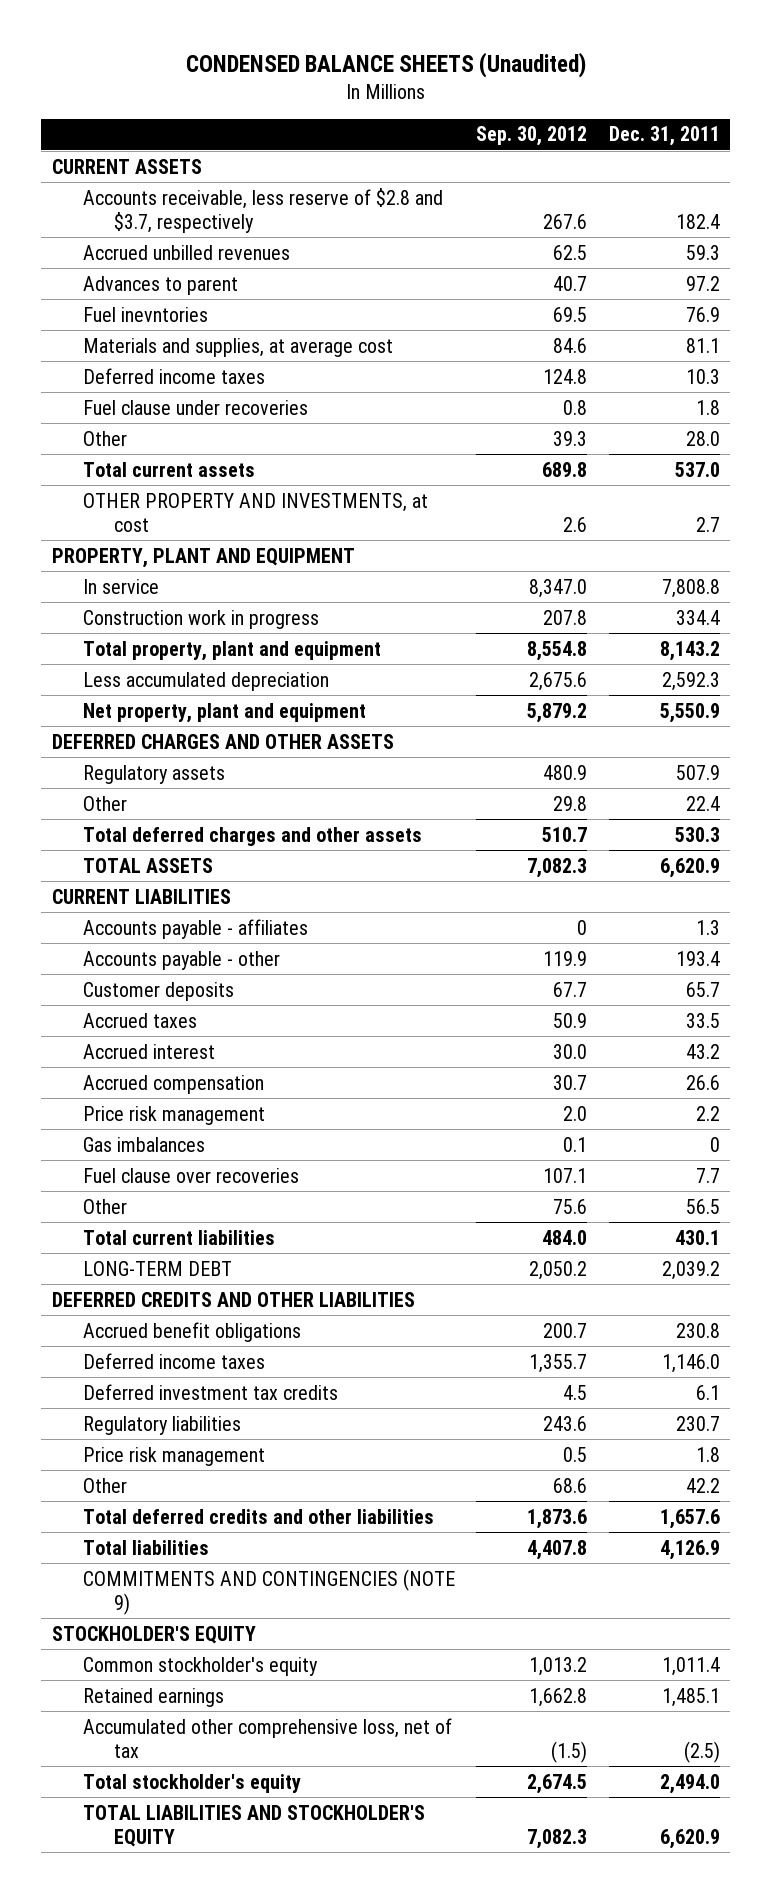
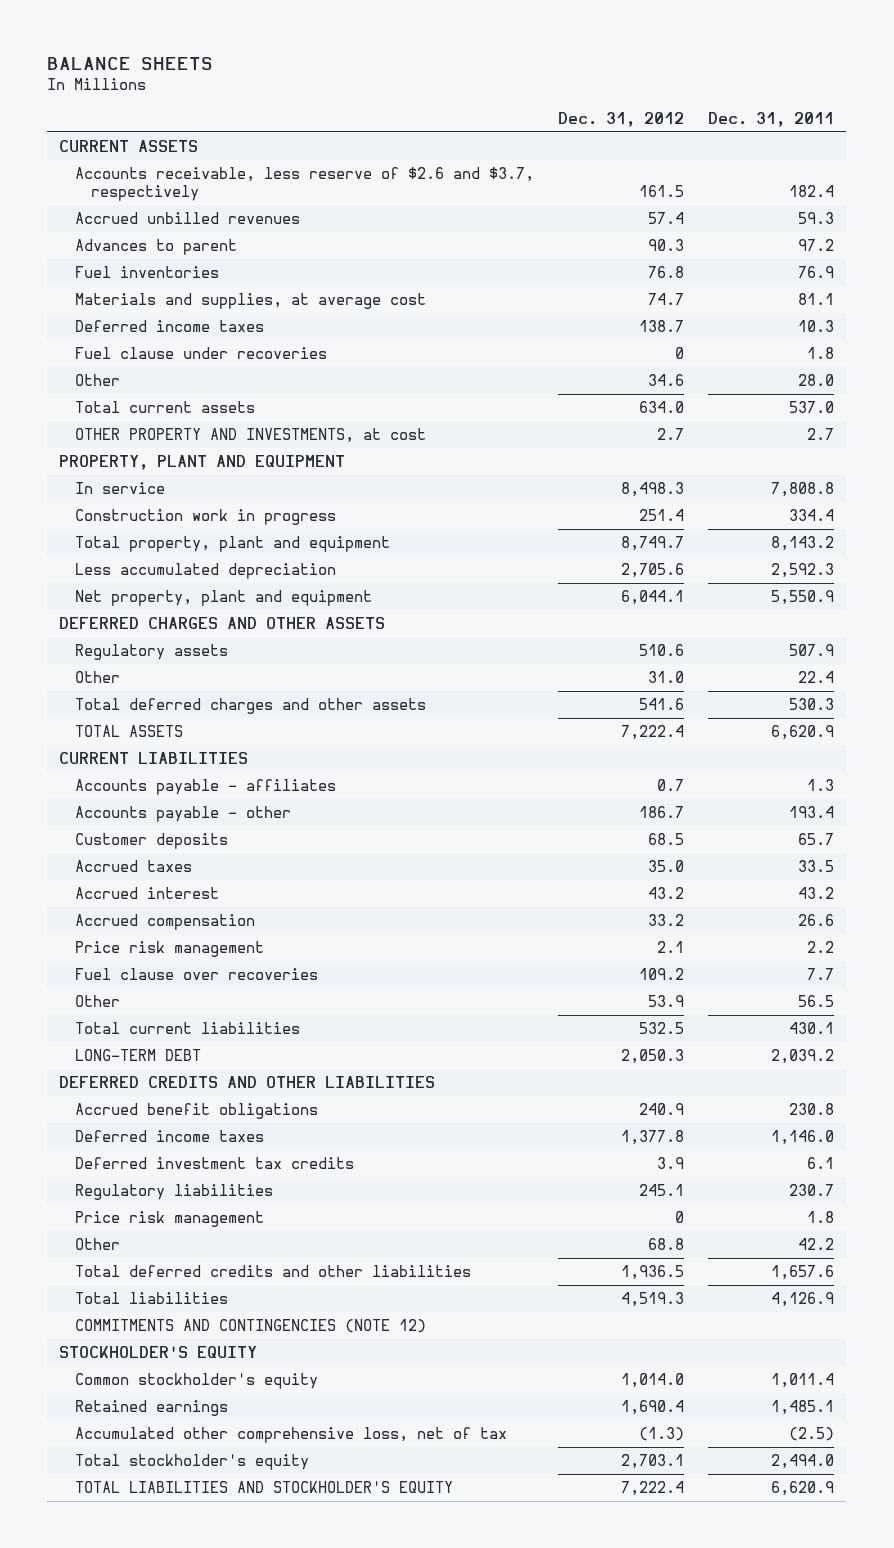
- CONDENSED BALANCE SHEETS (Unaudited)
+ BALANCE SHEETS
- | Sep. 30, 2012 | Dec. 31, 2011
+ | Dec. 31, 2012 | Dec. 31, 2011
- Accounts receivable, less reserve of $2.8 and $3.7, respectively | 267.6 | 182.4
+ Accounts receivable, less reserve of $2.6 and $3.7, respectively | 161.5 | 182.4
- Fuel inevntories | 69.5 | 76.9
+ Fuel inventories | 76.8 | 76.9
- Gas imbalances | 0.1 | 0
- COMMITMENTS AND CONTINGENCIES (NOTE 9)
+ COMMITMENTS AND CONTINGENCIES (NOTE 12)

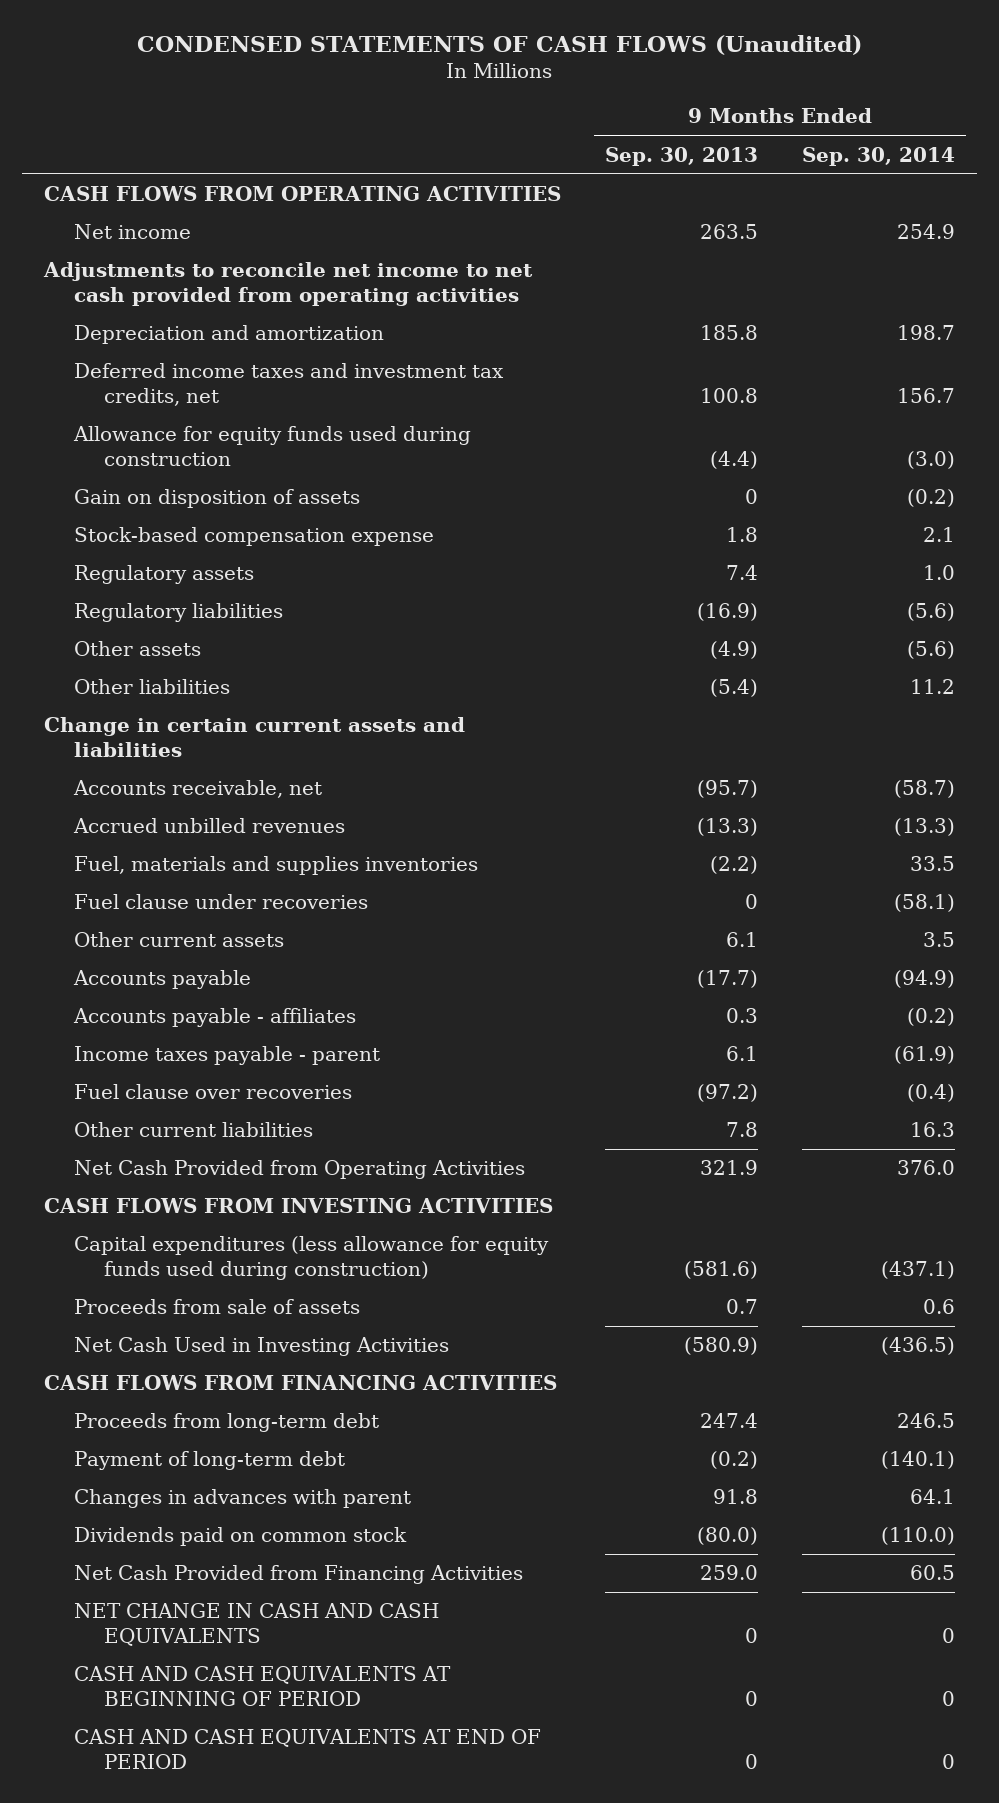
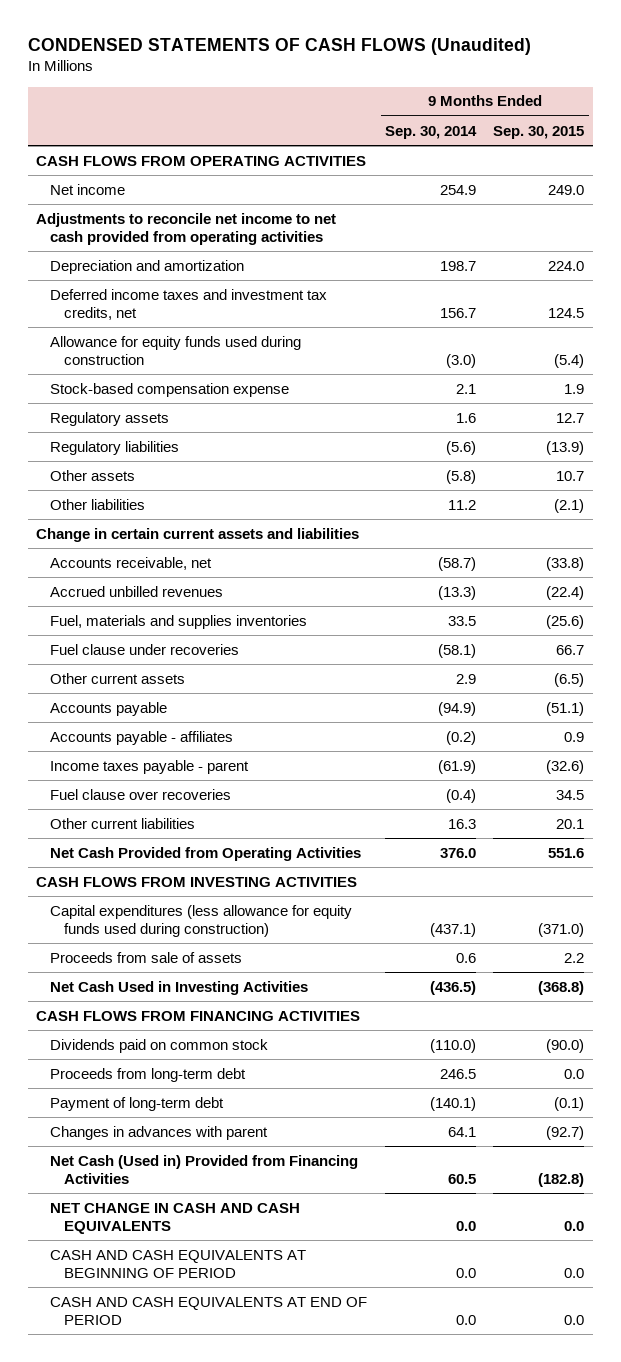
- | 9 Months Ended Sep. 30, 2013 | 9 Months Ended Sep. 30, 2014
+ | 9 Months Ended Sep. 30, 2014 | 9 Months Ended Sep. 30, 2015
- Gain on disposition of assets | 0 | (0.2)
- Regulatory assets | 7.4 | 1.0
+ Regulatory assets | 1.6 | 12.7
- Other assets | (4.9) | (5.6)
+ Other assets | (5.8) | 10.7
- Other current assets | 6.1 | 3.5
+ Other current assets | 2.9 | (6.5)
moved up: Dividends paid on common stock | (110.0) | (90.0)
- Net Cash Provided from Financing Activities | 259.0 | 60.5
- NET CHANGE IN CASH AND CASH EQUIVALENTS | 0 | 0
- CASH AND CASH EQUIVALENTS AT BEGINNING OF PERIOD | 0 | 0
- CASH AND CASH EQUIVALENTS AT END OF PERIOD | 0 | 0
+ Net Cash (Used in) Provided from Financing Activities | 60.5 | (182.8)
+ NET CHANGE IN CASH AND CASH EQUIVALENTS | 0.0 | 0.0
+ CASH AND CASH EQUIVALENTS AT BEGINNING OF PERIOD | 0.0 | 0.0
+ CASH AND CASH EQUIVALENTS AT END OF PERIOD | 0.0 | 0.0

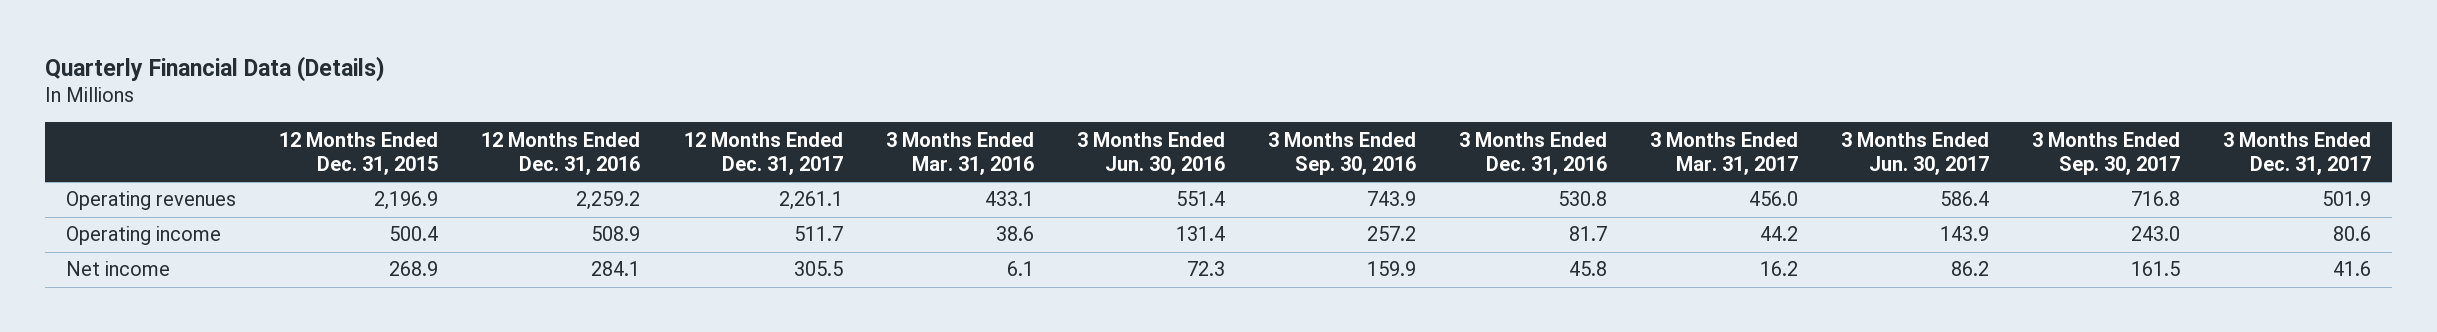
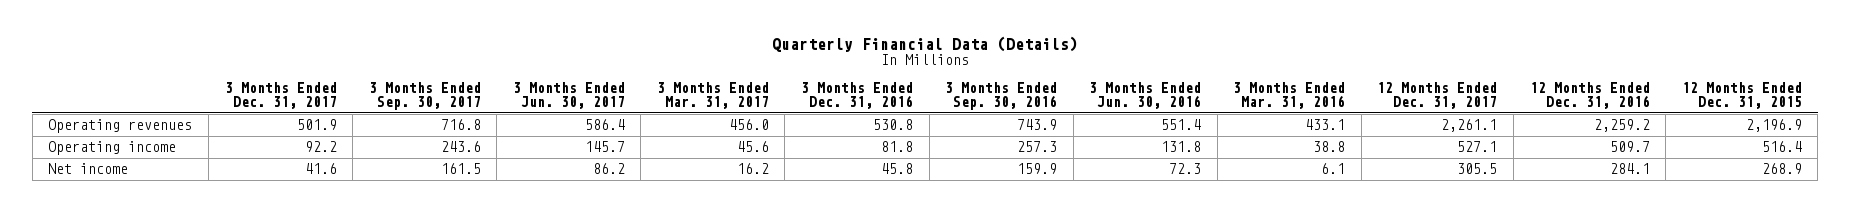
- | 12 Months Ended Dec. 31, 2015 | 12 Months Ended Dec. 31, 2016 | 12 Months Ended Dec. 31, 2017 | 3 Months Ended Mar. 31, 2016 | 3 Months Ended Jun. 30, 2016 | 3 Months Ended Sep. 30, 2016 | 3 Months Ended Dec. 31, 2016 | 3 Months Ended Mar. 31, 2017 | 3 Months Ended Jun. 30, 2017 | 3 Months Ended Sep. 30, 2017 | 3 Months Ended Dec. 31, 2017
+ | 3 Months Ended Dec. 31, 2017 | 3 Months Ended Sep. 30, 2017 | 3 Months Ended Jun. 30, 2017 | 3 Months Ended Mar. 31, 2017 | 3 Months Ended Dec. 31, 2016 | 3 Months Ended Sep. 30, 2016 | 3 Months Ended Jun. 30, 2016 | 3 Months Ended Mar. 31, 2016 | 12 Months Ended Dec. 31, 2017 | 12 Months Ended Dec. 31, 2016 | 12 Months Ended Dec. 31, 2015
- Operating income | 500.4 | 508.9 | 511.7 | 38.6 | 131.4 | 257.2 | 81.7 | 44.2 | 143.9 | 243.0 | 80.6
+ Operating income | 92.2 | 243.6 | 145.7 | 45.6 | 81.8 | 257.3 | 131.8 | 38.8 | 527.1 | 509.7 | 516.4

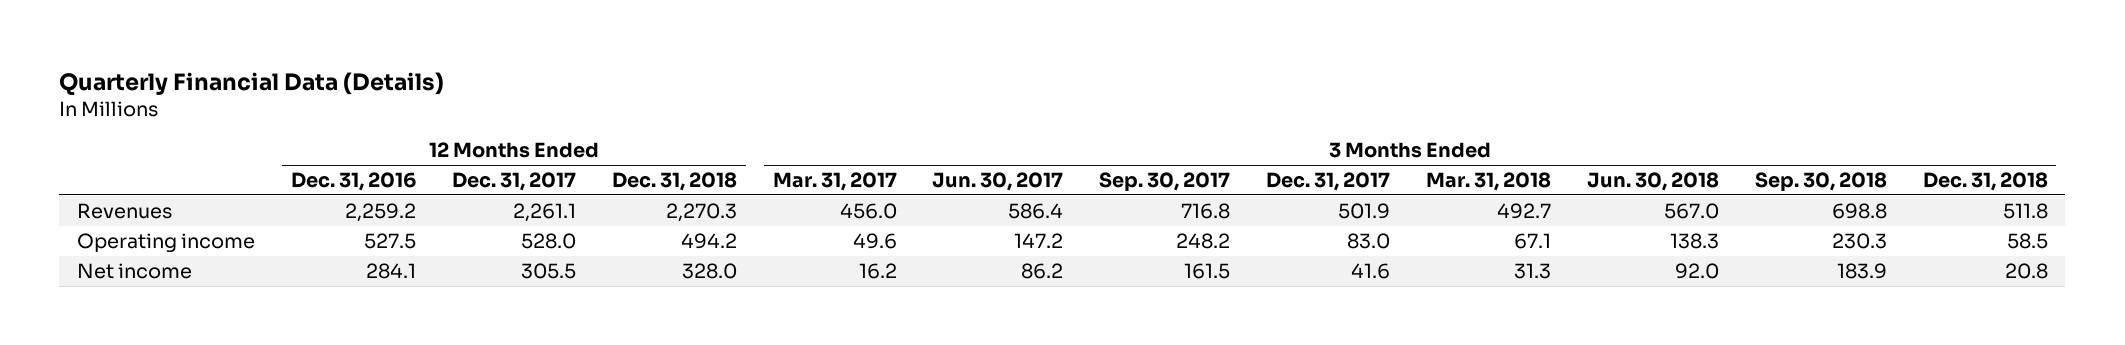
- | 3 Months Ended Dec. 31, 2017 | 3 Months Ended Sep. 30, 2017 | 3 Months Ended Jun. 30, 2017 | 3 Months Ended Mar. 31, 2017 | 3 Months Ended Dec. 31, 2016 | 3 Months Ended Sep. 30, 2016 | 3 Months Ended Jun. 30, 2016 | 3 Months Ended Mar. 31, 2016 | 12 Months Ended Dec. 31, 2017 | 12 Months Ended Dec. 31, 2016 | 12 Months Ended Dec. 31, 2015
+ | 12 Months Ended Dec. 31, 2016 | 12 Months Ended Dec. 31, 2017 | 12 Months Ended Dec. 31, 2018 | 3 Months Ended Mar. 31, 2017 | 3 Months Ended Jun. 30, 2017 | 3 Months Ended Sep. 30, 2017 | 3 Months Ended Dec. 31, 2017 | 3 Months Ended Mar. 31, 2018 | 3 Months Ended Jun. 30, 2018 | 3 Months Ended Sep. 30, 2018 | 3 Months Ended Dec. 31, 2018
- Operating revenues | 501.9 | 716.8 | 586.4 | 456.0 | 530.8 | 743.9 | 551.4 | 433.1 | 2,261.1 | 2,259.2 | 2,196.9
- Operating income | 92.2 | 243.6 | 145.7 | 45.6 | 81.8 | 257.3 | 131.8 | 38.8 | 527.1 | 509.7 | 516.4
+ Revenues | 2,259.2 | 2,261.1 | 2,270.3 | 456.0 | 586.4 | 716.8 | 501.9 | 492.7 | 567.0 | 698.8 | 511.8
+ Operating income | 527.5 | 528.0 | 494.2 | 49.6 | 147.2 | 248.2 | 83.0 | 67.1 | 138.3 | 230.3 | 58.5

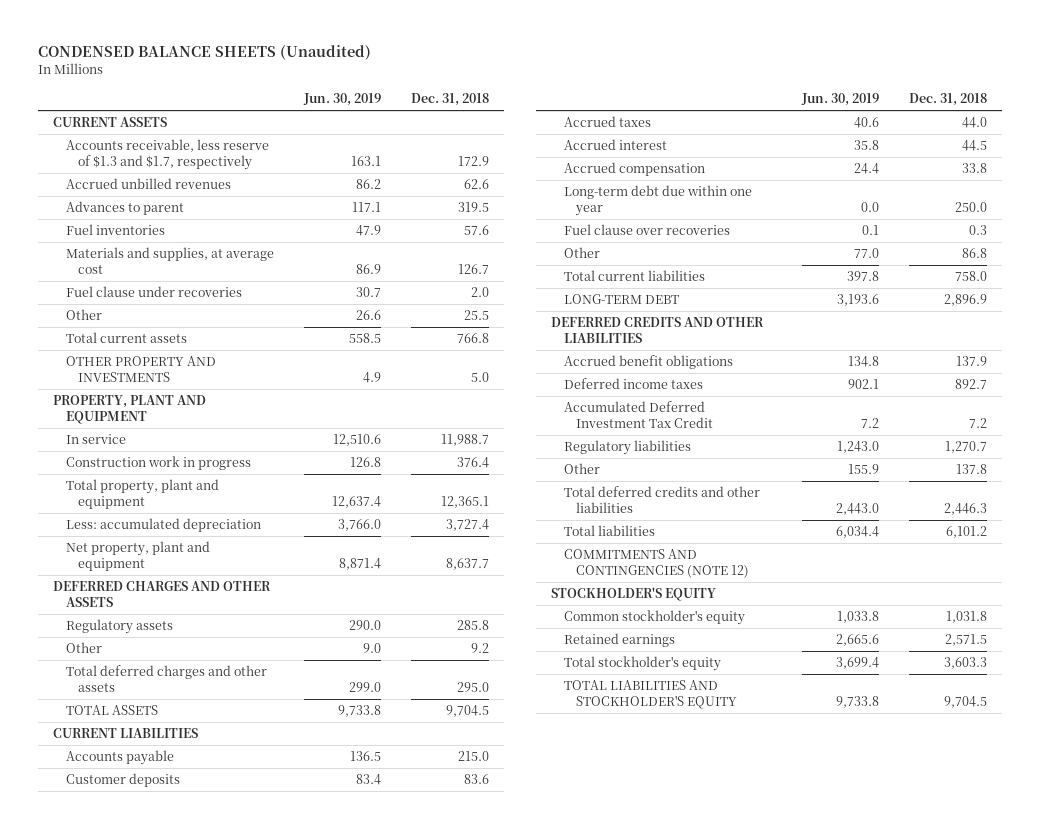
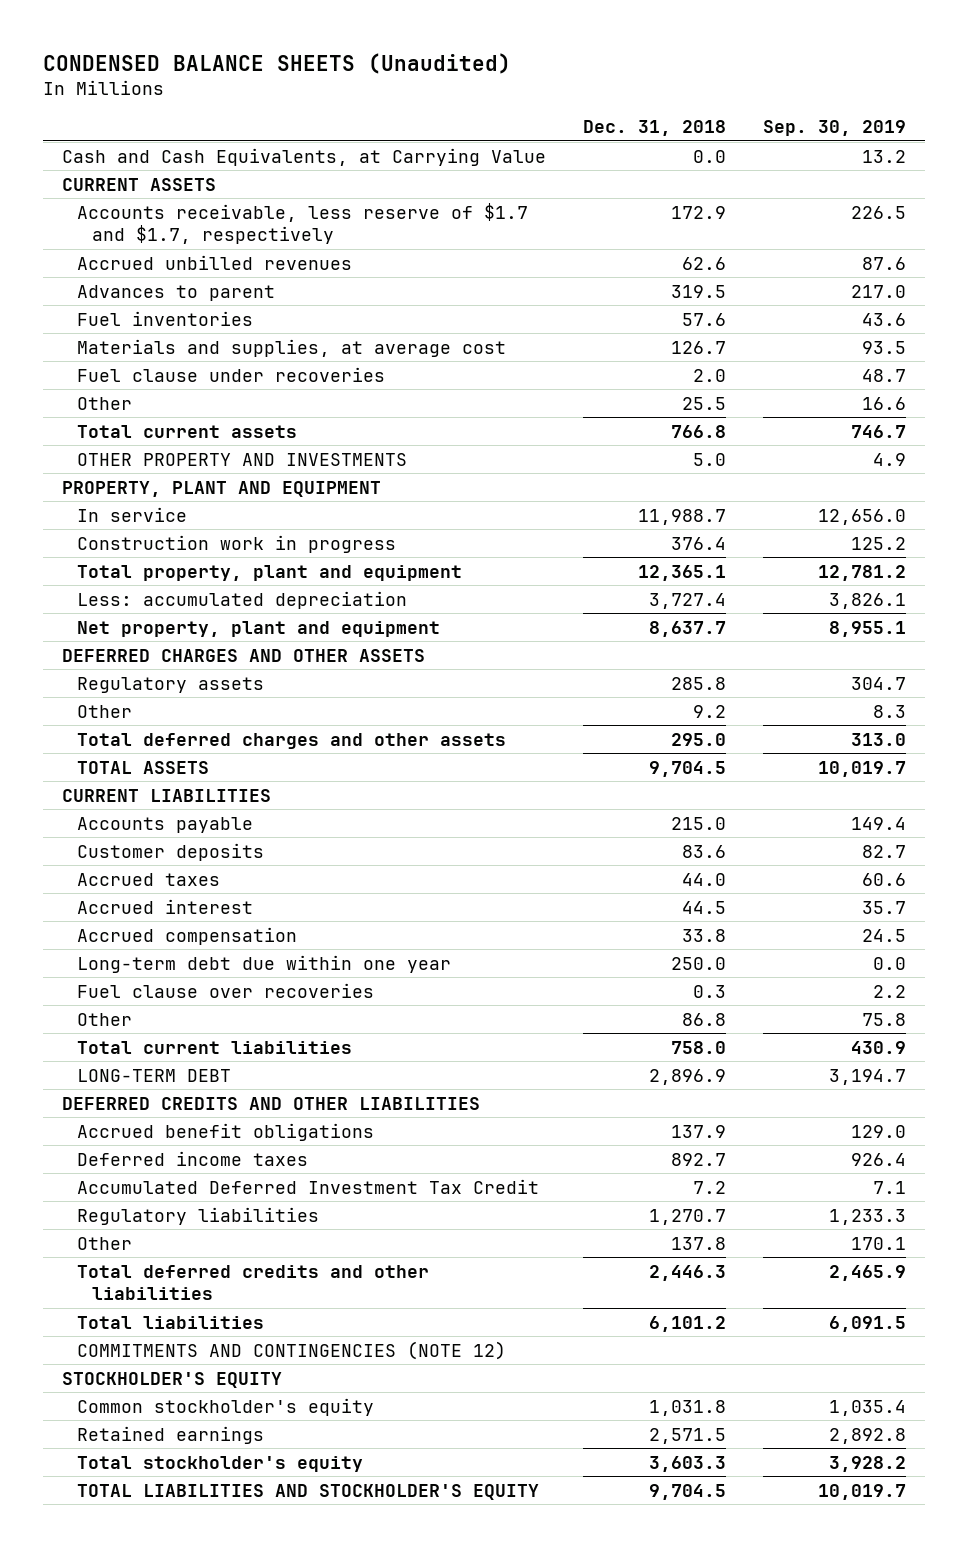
- | Jun. 30, 2019 | Dec. 31, 2018
+ | Dec. 31, 2018 | Sep. 30, 2019
+ Cash and Cash Equivalents, at Carrying Value | 0.0 | 13.2
- Accounts receivable, less reserve of $1.3 and $1.7, respectively | 163.1 | 172.9
+ Accounts receivable, less reserve of $1.7 and $1.7, respectively | 172.9 | 226.5

